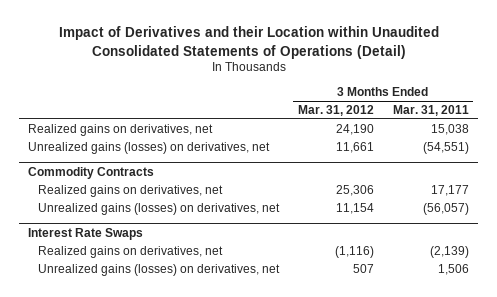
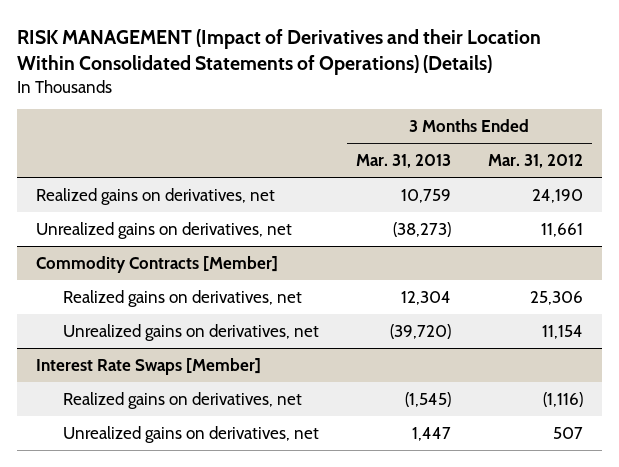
- Impact of Derivatives and their Location within Unaudited Consolidated Statements of Operations (Detail)
+ RISK MANAGEMENT (Impact of Derivatives and their Location Within Consolidated Statements of Operations) (Details)
- | 3 Months Ended Mar. 31, 2012 | 3 Months Ended Mar. 31, 2011
+ | 3 Months Ended Mar. 31, 2013 | 3 Months Ended Mar. 31, 2012
- Unrealized gains (losses) on derivatives, net | 11,661 | (54,551)
- Commodity Contracts
+ Unrealized gains on derivatives, net | (38,273) | 11,661
+ Commodity Contracts [Member]
- Unrealized gains (losses) on derivatives, net | 11,154 | (56,057)
- Interest Rate Swaps
+ Unrealized gains on derivatives, net | (39,720) | 11,154
+ Interest Rate Swaps [Member]
- Unrealized gains (losses) on derivatives, net | 507 | 1,506
+ Unrealized gains on derivatives, net | 1,447 | 507

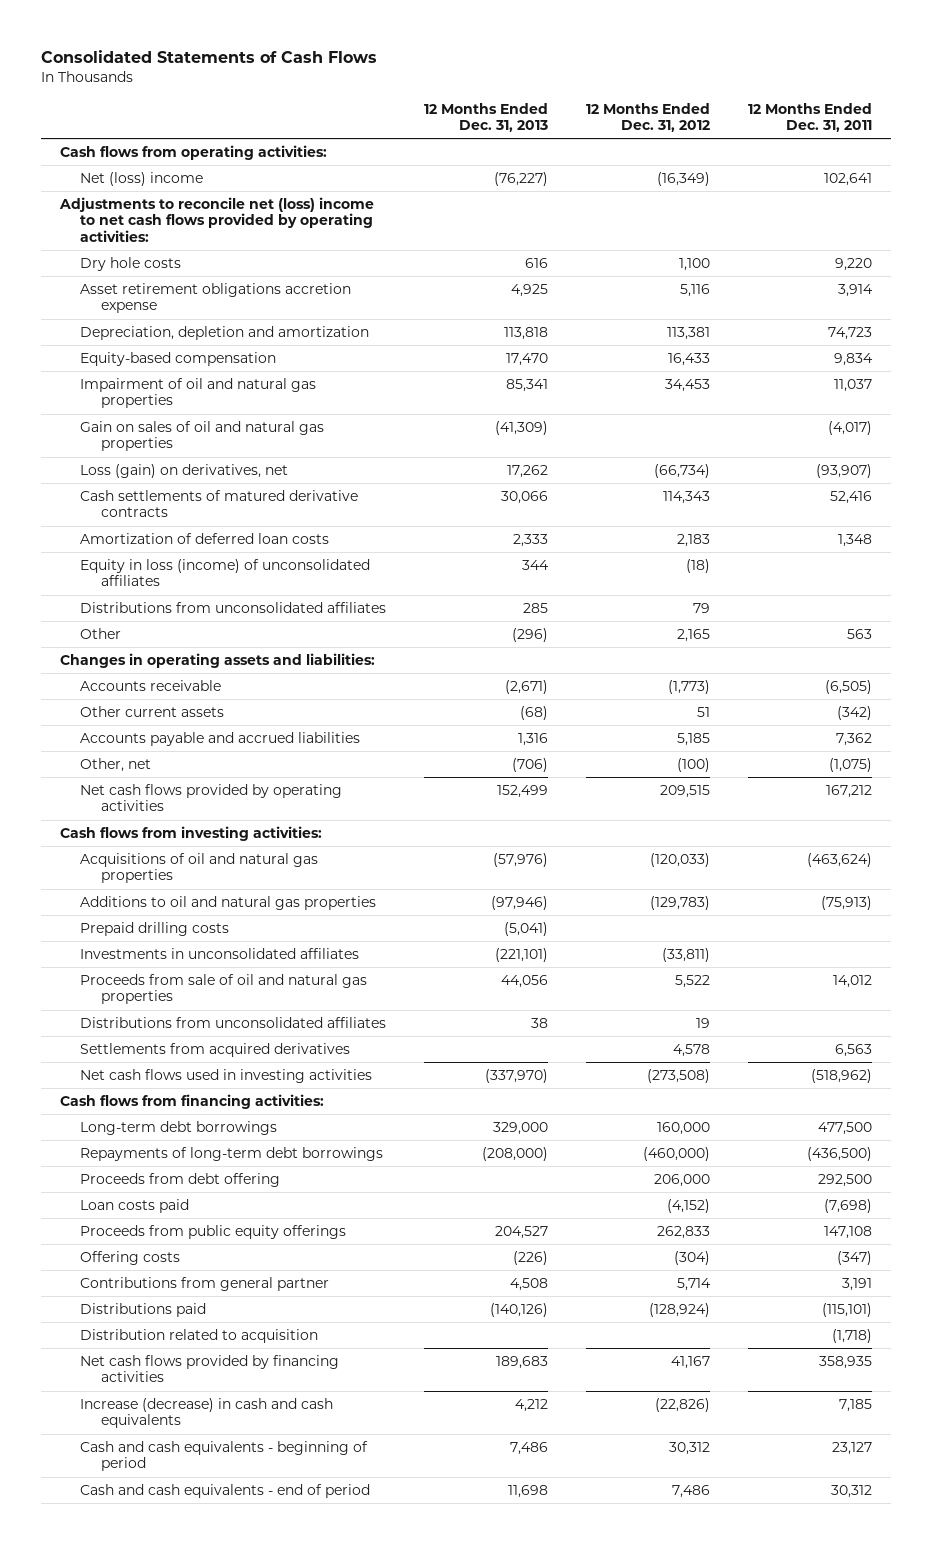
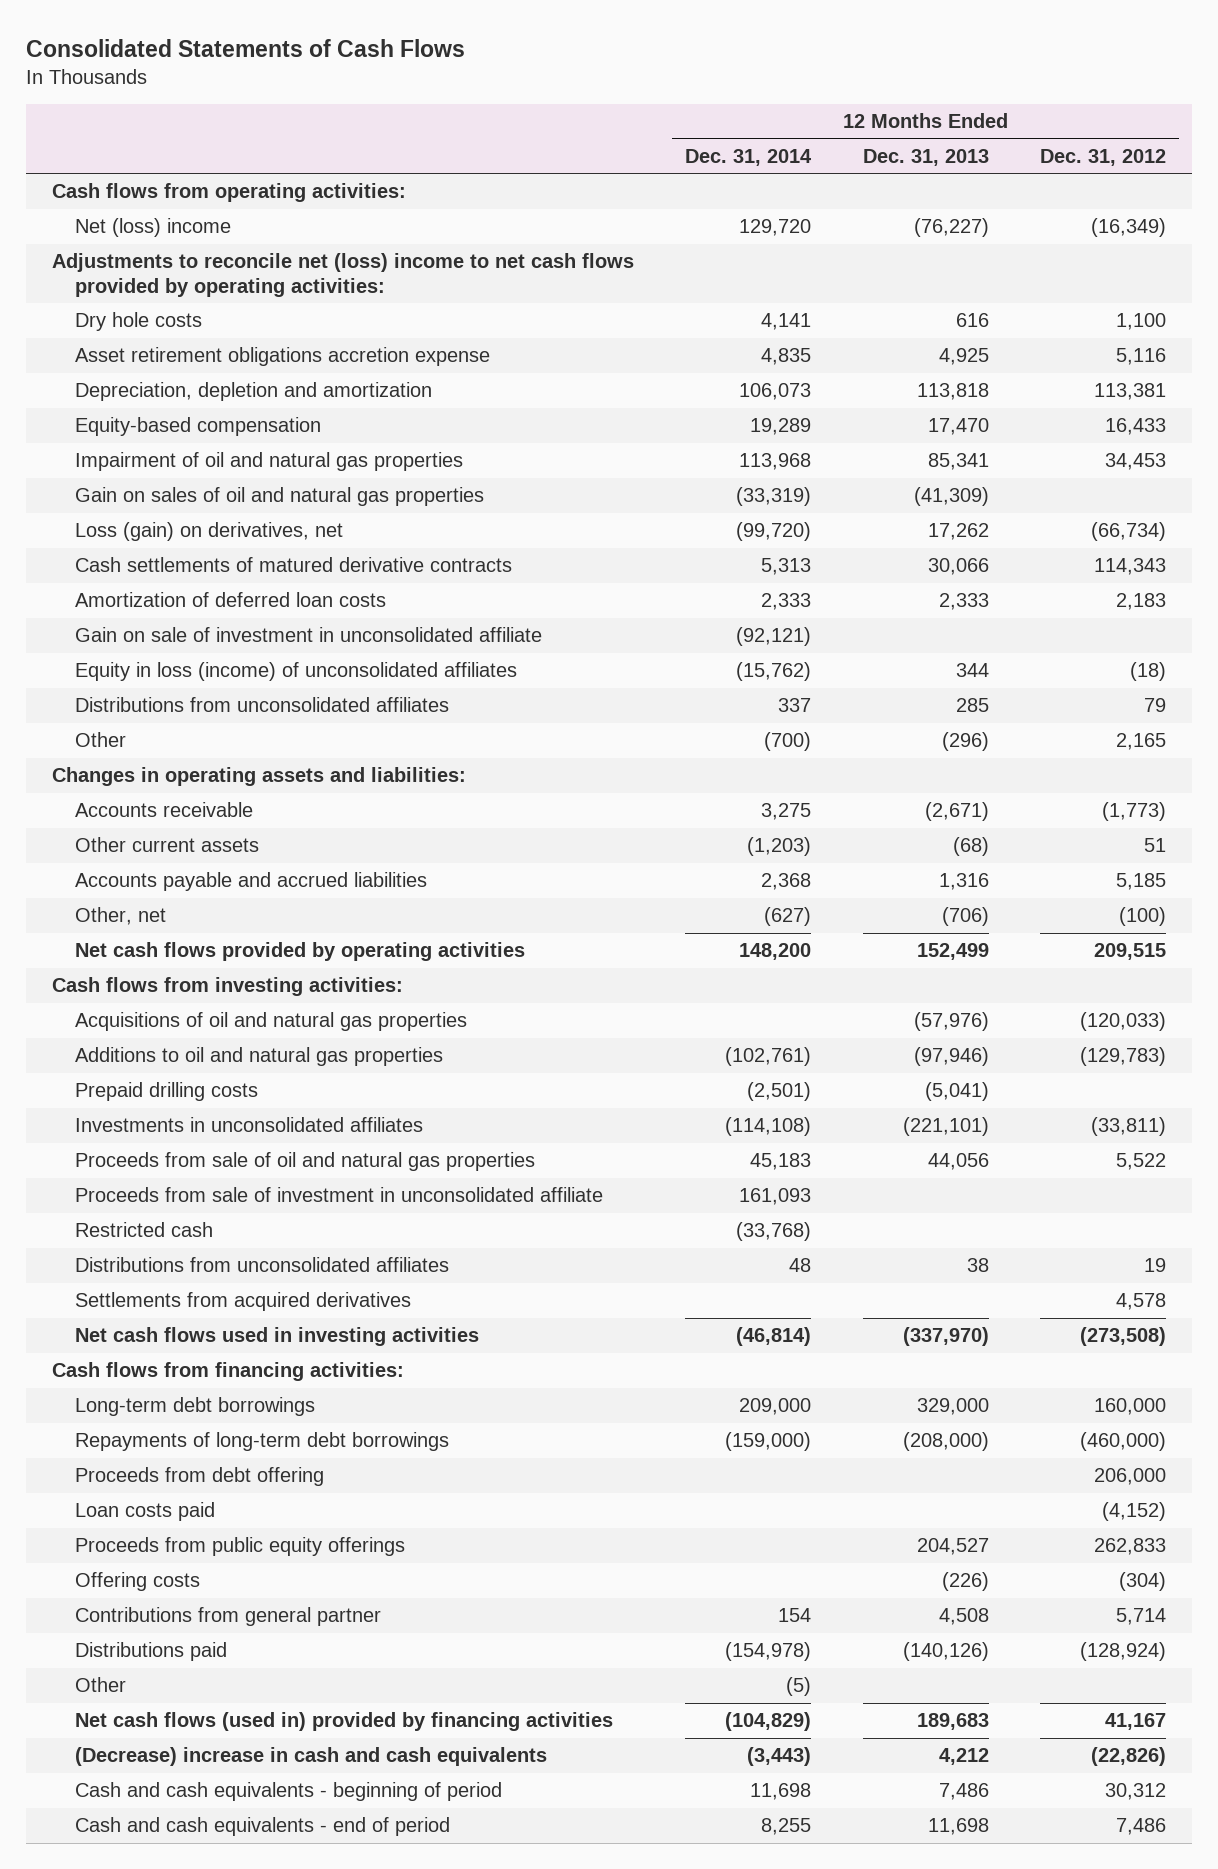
- | 12 Months Ended Dec. 31, 2013 | 12 Months Ended Dec. 31, 2012 | 12 Months Ended Dec. 31, 2011
+ | 12 Months Ended Dec. 31, 2014 | 12 Months Ended Dec. 31, 2013 | 12 Months Ended Dec. 31, 2012
+ Gain on sale of investment in unconsolidated affiliate | (92,121) | |
+ Proceeds from sale of investment in unconsolidated affiliate | 161,093 | |
+ Restricted cash | (33,768) | |
- Distribution related to acquisition | | | (1,718)
- Net cash flows provided by financing activities | 189,683 | 41,167 | 358,935
- Increase (decrease) in cash and cash equivalents | 4,212 | (22,826) | 7,185
+ Other | (5) | |
+ Net cash flows (used in) provided by financing activities | (104,829) | 189,683 | 41,167
+ (Decrease) increase in cash and cash equivalents | (3,443) | 4,212 | (22,826)

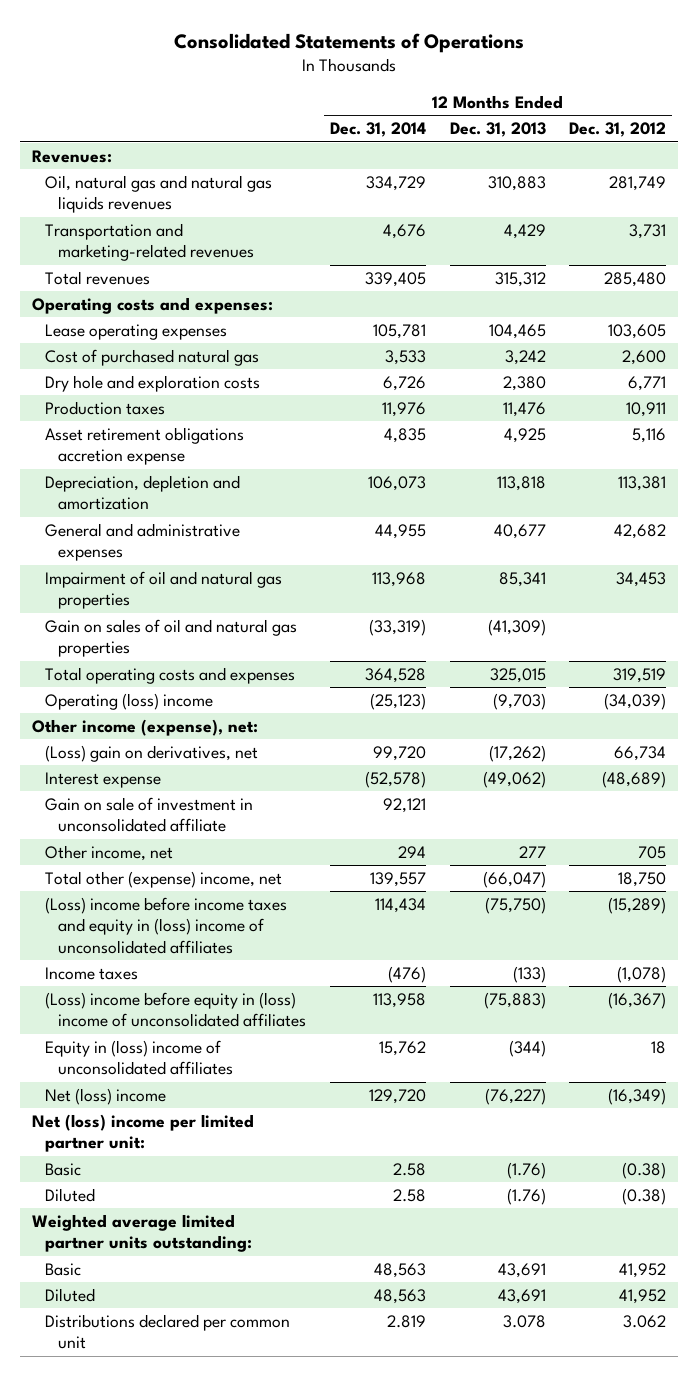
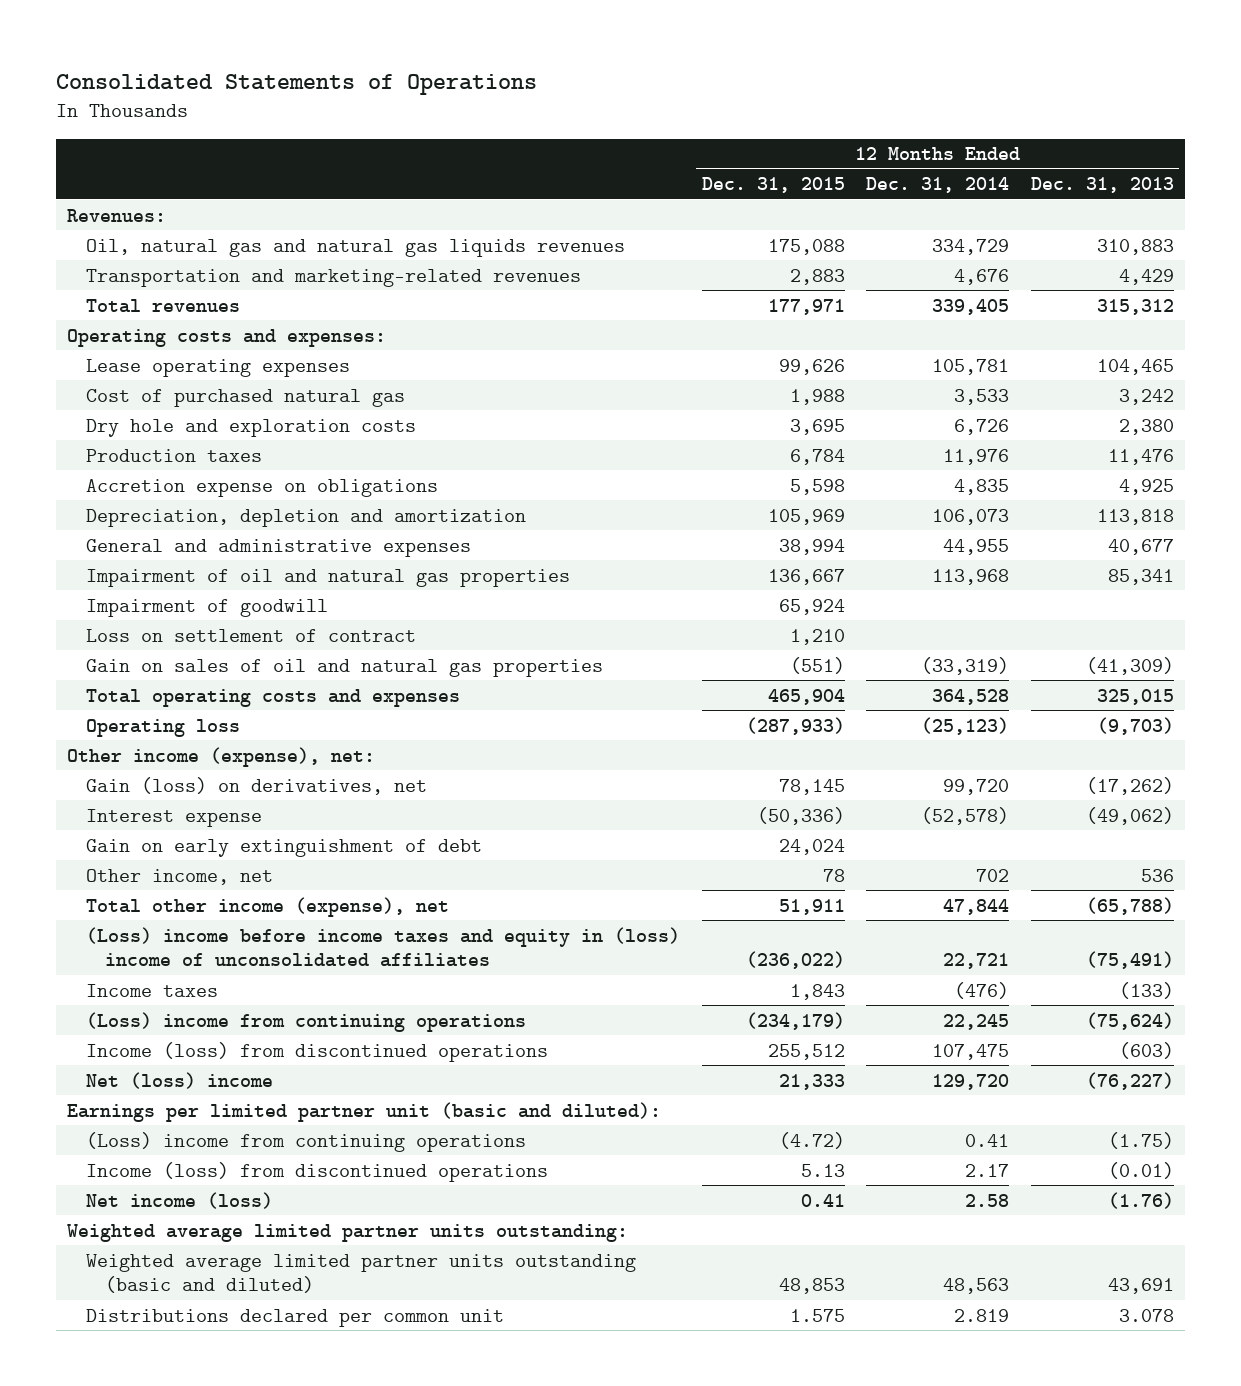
- | 12 Months Ended Dec. 31, 2014 | 12 Months Ended Dec. 31, 2013 | 12 Months Ended Dec. 31, 2012
+ | 12 Months Ended Dec. 31, 2015 | 12 Months Ended Dec. 31, 2014 | 12 Months Ended Dec. 31, 2013
- Asset retirement obligations accretion expense | 4,835 | 4,925 | 5,116
+ Accretion expense on obligations | 5,598 | 4,835 | 4,925
+ Impairment of goodwill | 65,924 | |
+ Loss on settlement of contract | 1,210 | |
- Operating (loss) income | (25,123) | (9,703) | (34,039)
+ Operating loss | (287,933) | (25,123) | (9,703)
- (Loss) gain on derivatives, net | 99,720 | (17,262) | 66,734
+ Gain (loss) on derivatives, net | 78,145 | 99,720 | (17,262)
- Gain on sale of investment in unconsolidated affiliate | 92,121 | |
- Other income, net | 294 | 277 | 705
- Total other (expense) income, net | 139,557 | (66,047) | 18,750
- (Loss) income before income taxes and equity in (loss) income of unconsolidated affiliates | 114,434 | (75,750) | (15,289)
+ Gain on early extinguishment of debt | 24,024 | |
+ Other income, net | 78 | 702 | 536
+ Total other income (expense), net | 51,911 | 47,844 | (65,788)
+ (Loss) income before income taxes and equity in (loss) income of unconsolidated affiliates | (236,022) | 22,721 | (75,491)
- (Loss) income before equity in (loss) income of unconsolidated affiliates | 113,958 | (75,883) | (16,367)
- Equity in (loss) income of unconsolidated affiliates | 15,762 | (344) | 18
+ (Loss) income from continuing operations | (234,179) | 22,245 | (75,624)
+ Income (loss) from discontinued operations | 255,512 | 107,475 | (603)
- Net (loss) income per limited partner unit:
- Basic | 2.58 | (1.76) | (0.38)
- Diluted | 2.58 | (1.76) | (0.38)
+ Earnings per limited partner unit (basic and diluted):
+ (Loss) income from continuing operations | (4.72) | 0.41 | (1.75)
+ Income (loss) from discontinued operations | 5.13 | 2.17 | (0.01)
+ Net income (loss) | 0.41 | 2.58 | (1.76)
- Basic | 48,563 | 43,691 | 41,952
- Diluted | 48,563 | 43,691 | 41,952
+ Weighted average limited partner units outstanding (basic and diluted) | 48,853 | 48,563 | 43,691

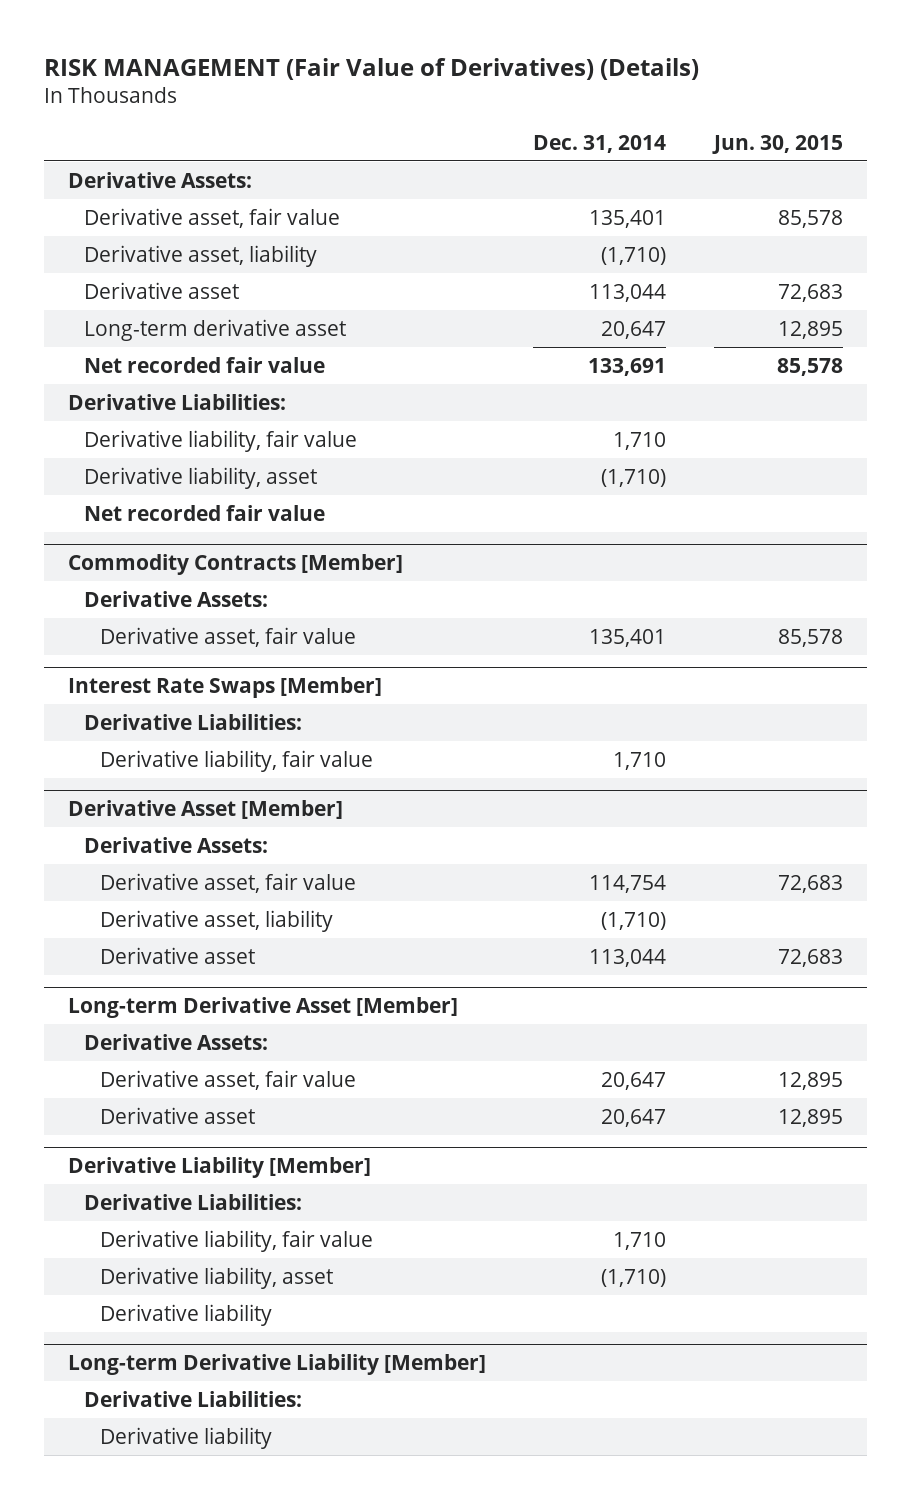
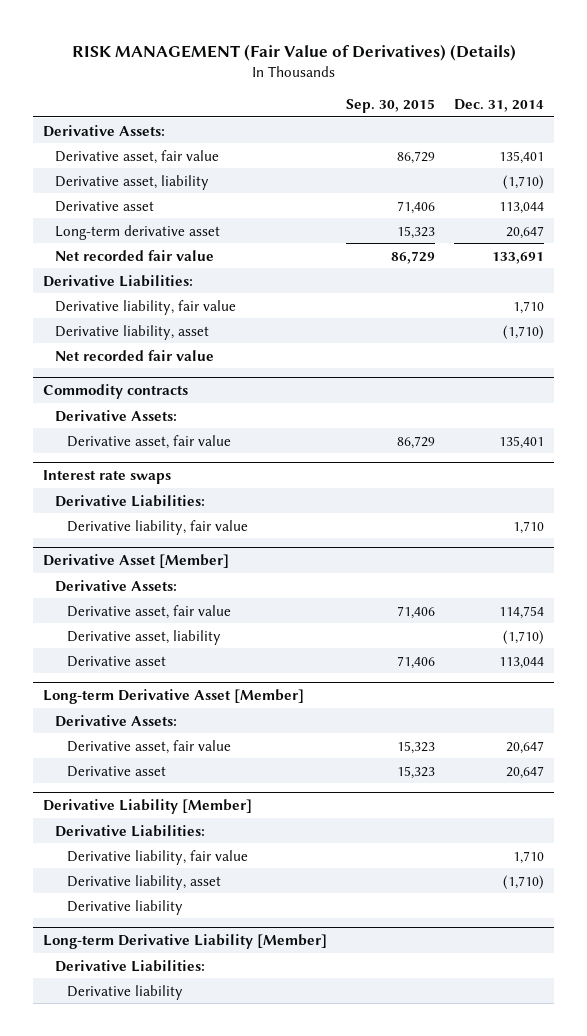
- | Dec. 31, 2014 | Jun. 30, 2015
+ | Sep. 30, 2015 | Dec. 31, 2014
- Commodity Contracts [Member]
+ Commodity contracts
- Interest Rate Swaps [Member]
+ Interest rate swaps

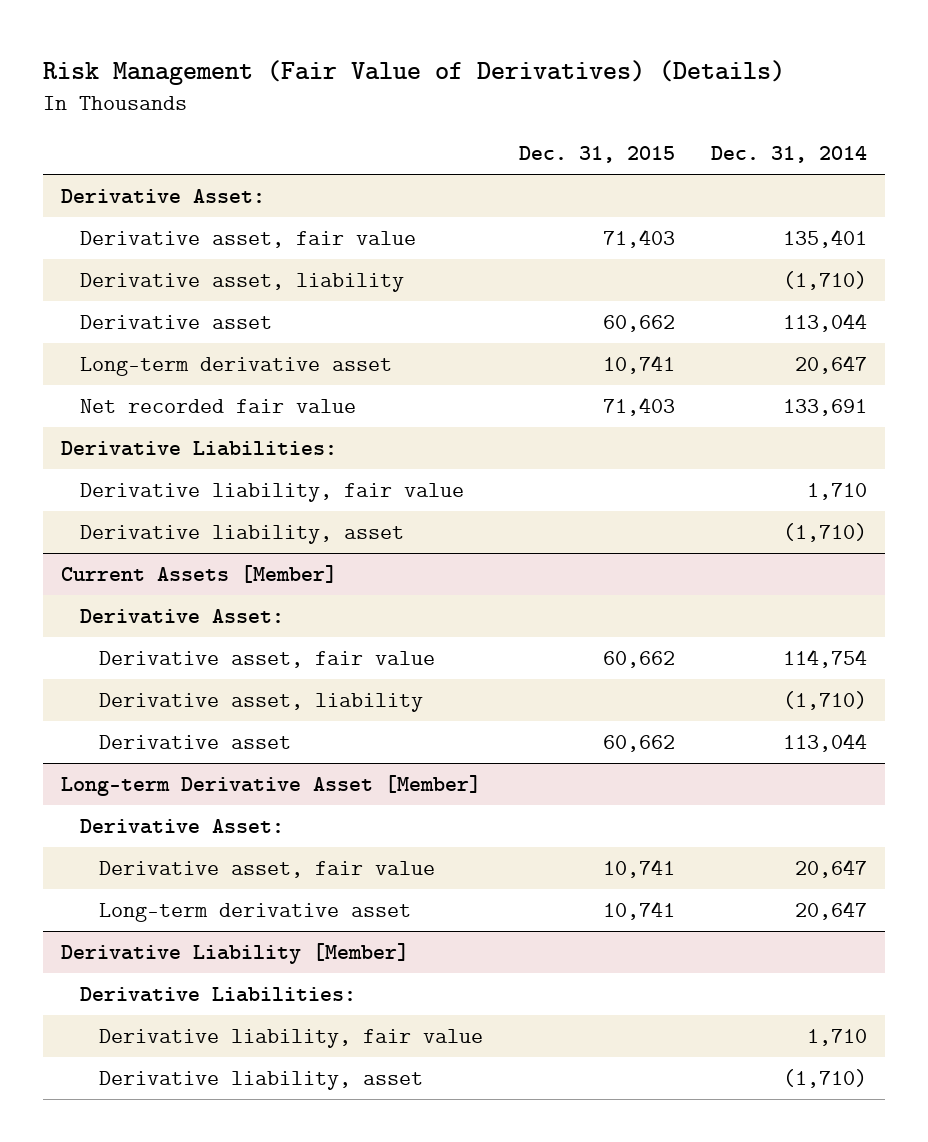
- RISK MANAGEMENT (Fair Value of Derivatives) (Details)
+ Risk Management (Fair Value of Derivatives) (Details)
- | Sep. 30, 2015 | Dec. 31, 2014
+ | Dec. 31, 2015 | Dec. 31, 2014
- Derivative Assets:
+ Derivative Asset:
- Net recorded fair value
- Commodity contracts
- Derivative Assets:
- Derivative asset, fair value | 86,729 | 135,401
- Interest rate swaps
- Derivative Liabilities:
- Derivative liability, fair value | | 1,710
- Derivative Asset [Member]
- Derivative Assets:
+ Current Assets [Member]
+ Derivative Asset:
@ Long-term Derivative Asset [Member]
- Derivative Assets:
+ Derivative Asset:
- Derivative asset | 15,323 | 20,647
+ Long-term derivative asset | 10,741 | 20,647
@ Derivative Liability [Member]
- Derivative liability
- Long-term Derivative Liability [Member]
- Derivative Liabilities:
- Derivative liability

